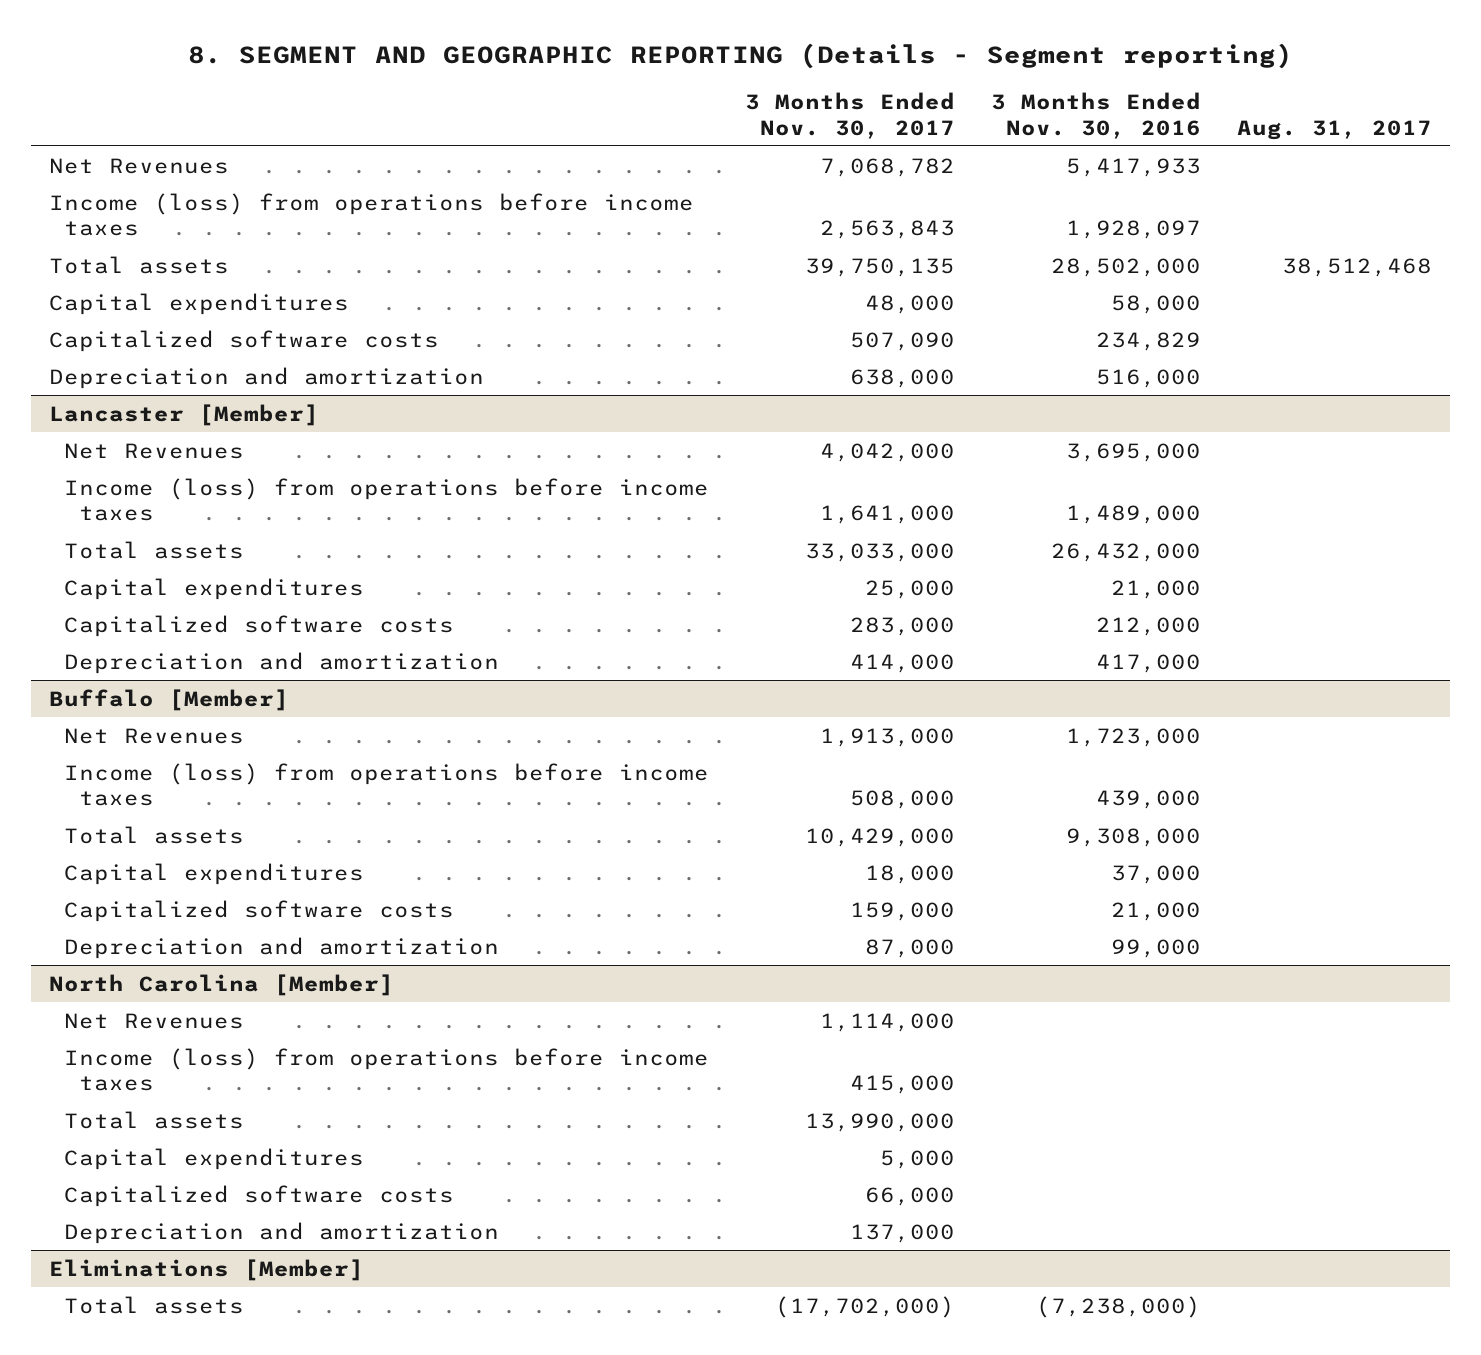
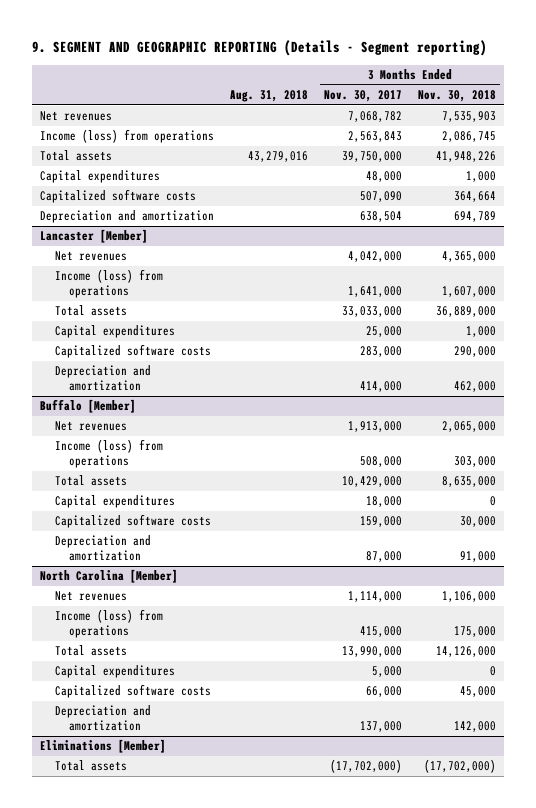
- 8. SEGMENT AND GEOGRAPHIC REPORTING (Details - Segment reporting)
+ 9. SEGMENT AND GEOGRAPHIC REPORTING (Details - Segment reporting)
- | 3 Months Ended Nov. 30, 2017 | 3 Months Ended Nov. 30, 2016 | Aug. 31, 2017
+ | Aug. 31, 2018 | 3 Months Ended Nov. 30, 2017 | 3 Months Ended Nov. 30, 2018
- Net Revenues | 7,068,782 | 5,417,933 |
- Income (loss) from operations before income taxes | 2,563,843 | 1,928,097 |
- Total assets | 39,750,135 | 28,502,000 | 38,512,468
+ Net revenues | | 7,068,782 | 7,535,903
+ Income (loss) from operations | | 2,563,843 | 2,086,745
+ Total assets | 43,279,016 | 39,750,000 | 41,948,226
- Depreciation and amortization | 638,000 | 516,000 |
+ Depreciation and amortization | | 638,504 | 694,789
@ Lancaster [Member]
- Net Revenues | 4,042,000 | 3,695,000 |
- Income (loss) from operations before income taxes | 1,641,000 | 1,489,000 |
+ Net revenues | | 4,042,000 | 4,365,000
+ Income (loss) from operations | | 1,641,000 | 1,607,000
@ Buffalo [Member]
- Net Revenues | 1,913,000 | 1,723,000 |
- Income (loss) from operations before income taxes | 508,000 | 439,000 |
+ Net revenues | | 1,913,000 | 2,065,000
+ Income (loss) from operations | | 508,000 | 303,000
@ North Carolina [Member]
- Net Revenues | 1,114,000 | |
- Income (loss) from operations before income taxes | 415,000 | |
+ Net revenues | | 1,114,000 | 1,106,000
+ Income (loss) from operations | | 415,000 | 175,000

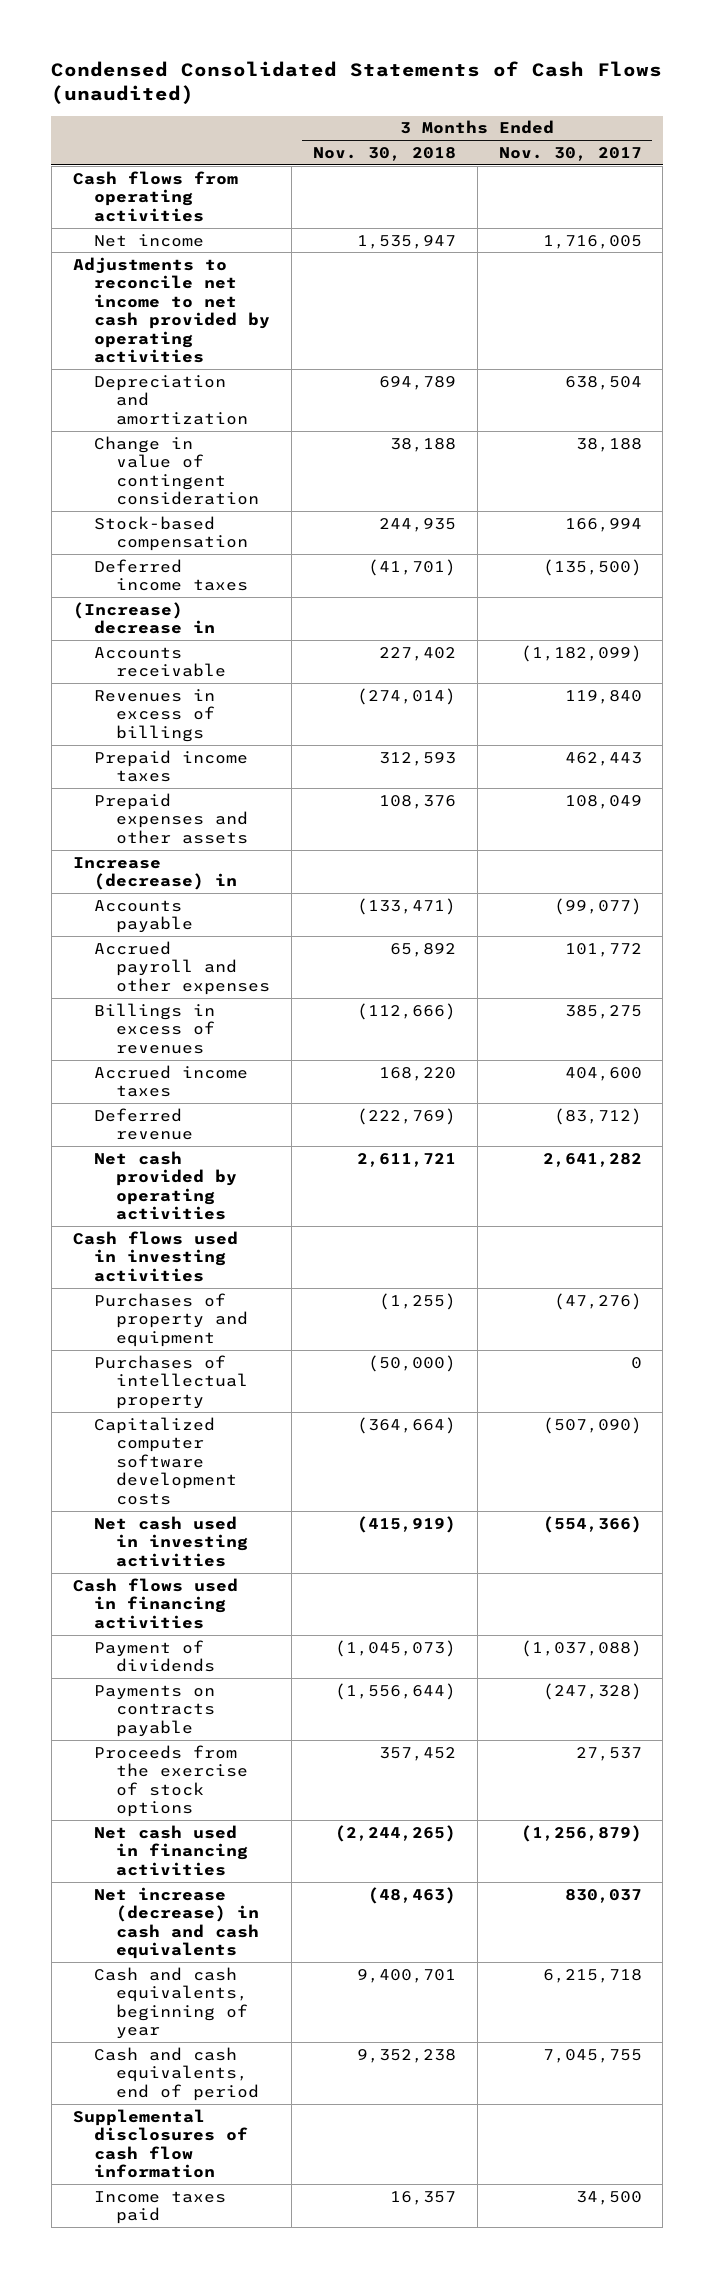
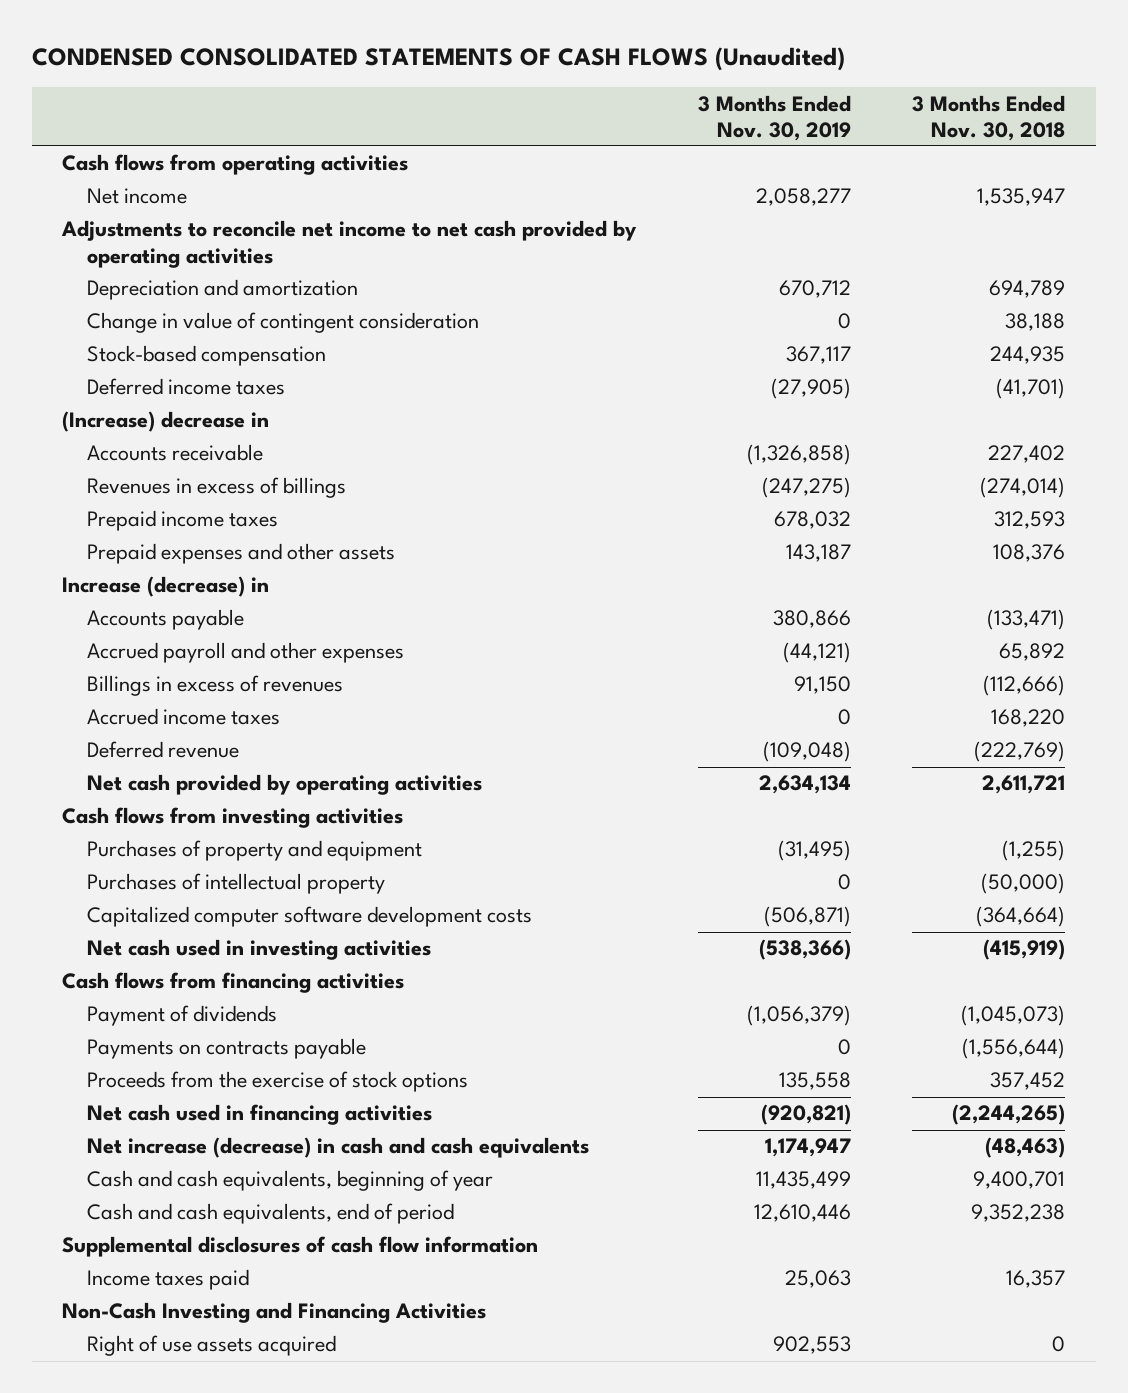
- Condensed Consolidated Statements of Cash Flows (unaudited)
+ CONDENSED CONSOLIDATED STATEMENTS OF CASH FLOWS (Unaudited)
- | 3 Months Ended Nov. 30, 2018 | 3 Months Ended Nov. 30, 2017
+ | 3 Months Ended Nov. 30, 2019 | 3 Months Ended Nov. 30, 2018
- Cash flows used in investing activities
+ Cash flows from investing activities
- Cash flows used in financing activities
+ Cash flows from financing activities
+ Non-Cash Investing and Financing Activities
+ Right of use assets acquired | 902,553 | 0

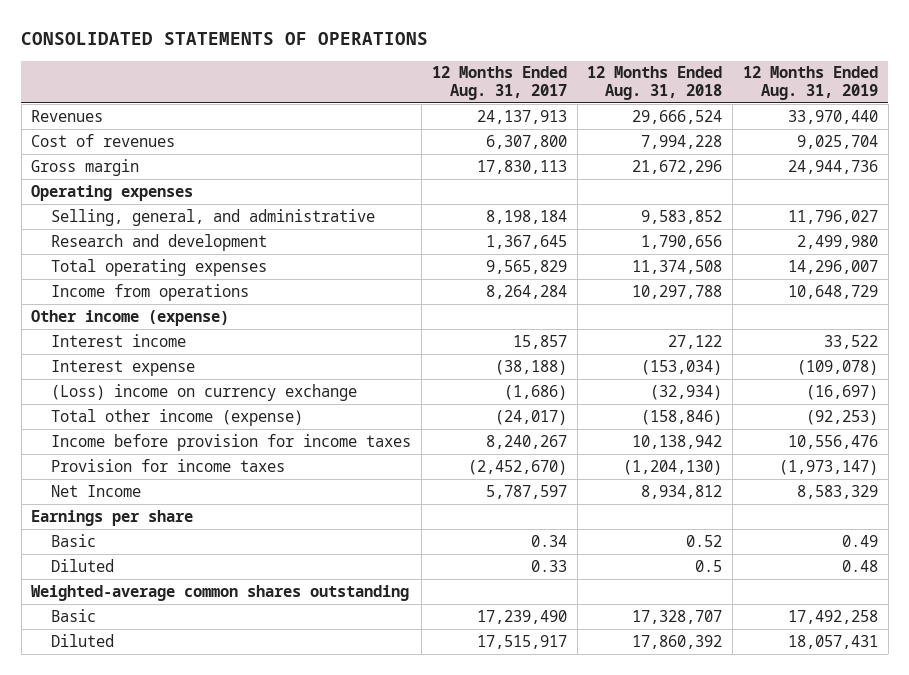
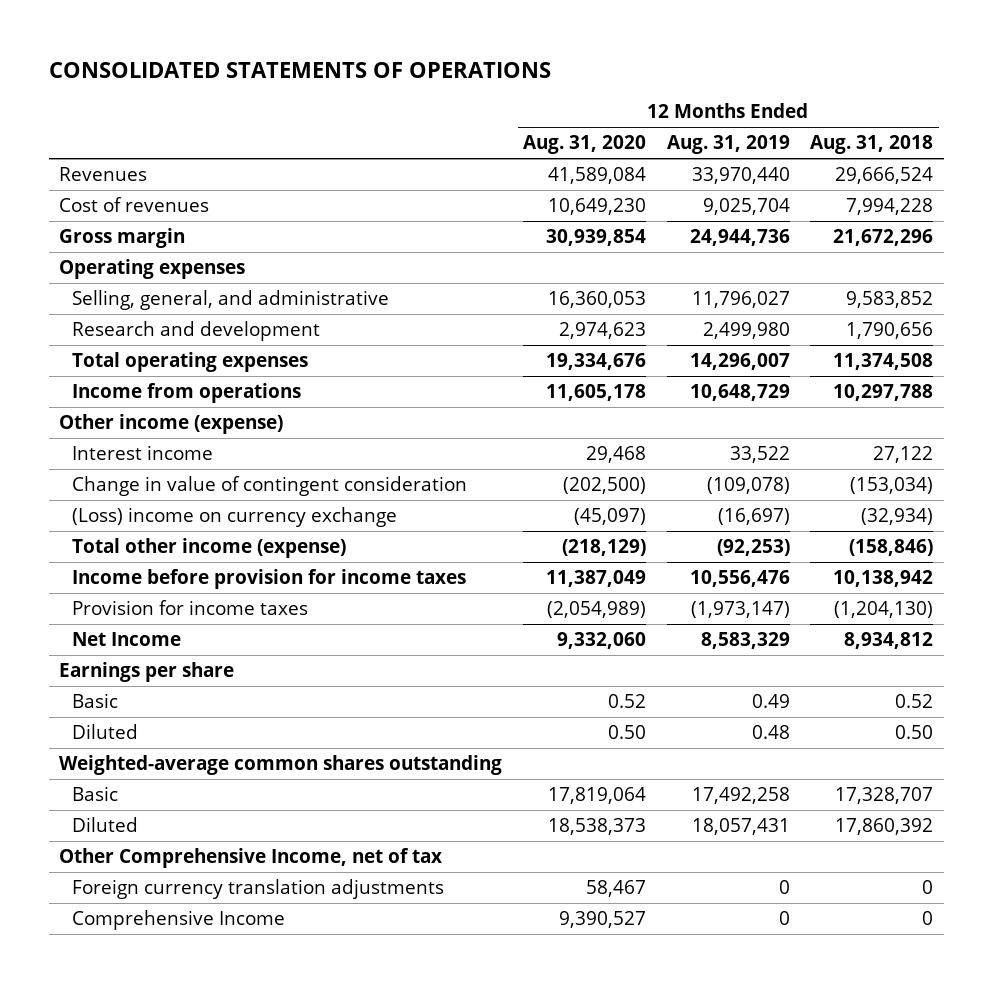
- | 12 Months Ended Aug. 31, 2017 | 12 Months Ended Aug. 31, 2018 | 12 Months Ended Aug. 31, 2019
+ | 12 Months Ended Aug. 31, 2020 | 12 Months Ended Aug. 31, 2019 | 12 Months Ended Aug. 31, 2018
- Interest expense | (38,188) | (153,034) | (109,078)
+ Change in value of contingent consideration | (202,500) | (109,078) | (153,034)
- Diluted | 0.33 | 0.5 | 0.48
+ Diluted | 0.50 | 0.48 | 0.50
+ Other Comprehensive Income, net of tax
+ Foreign currency translation adjustments | 58,467 | 0 | 0
+ Comprehensive Income | 9,390,527 | 0 | 0

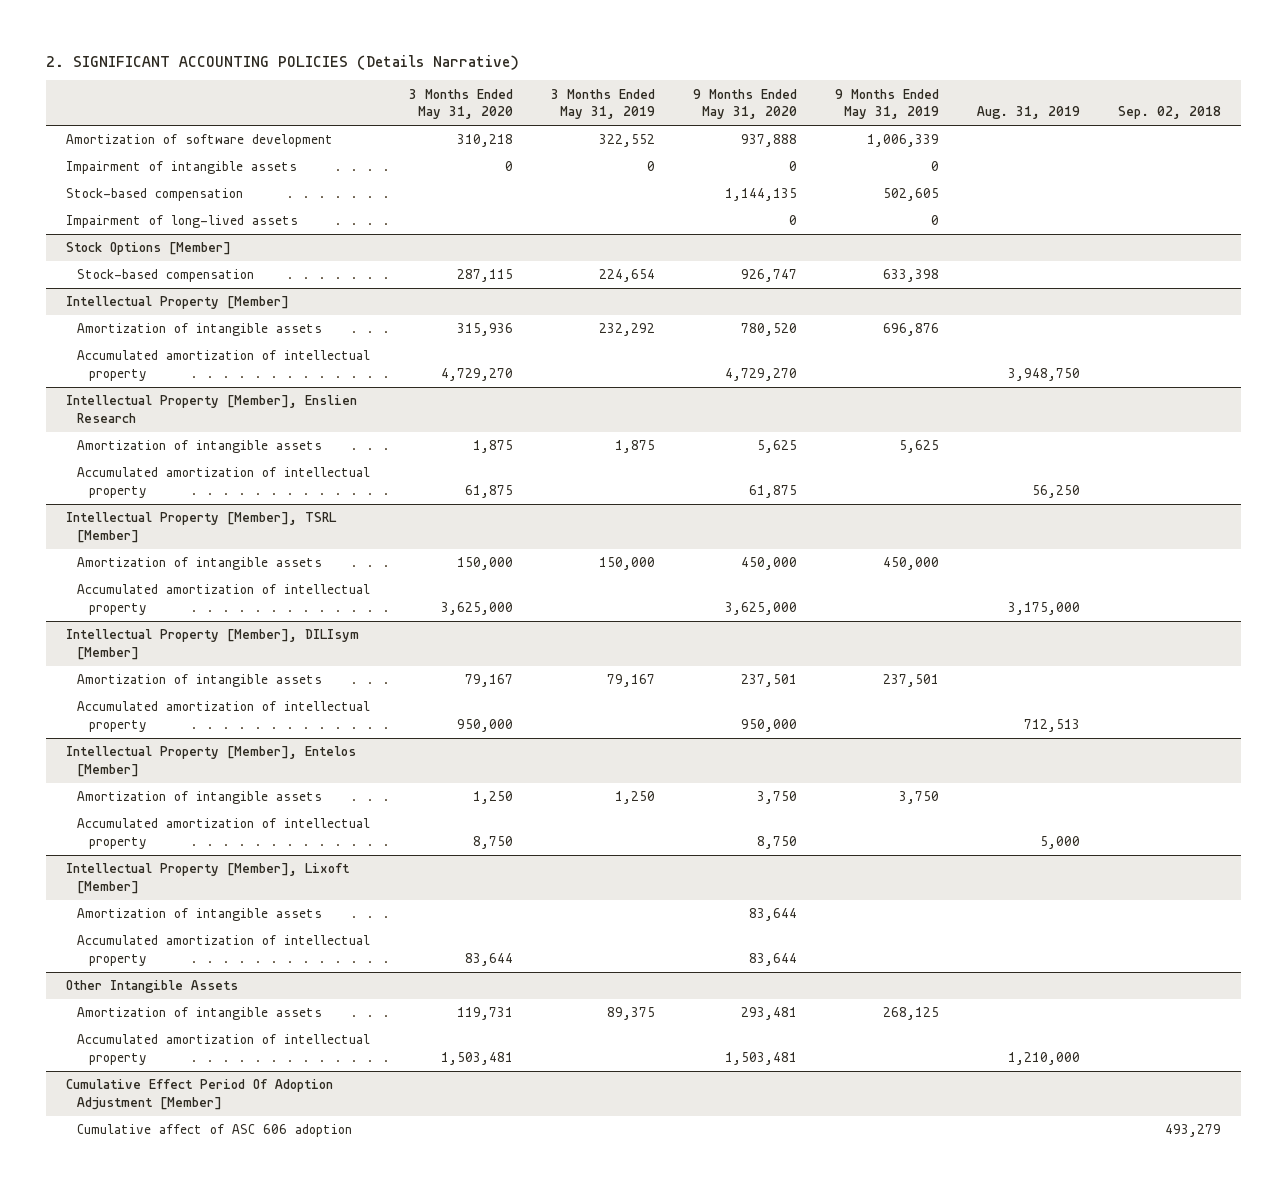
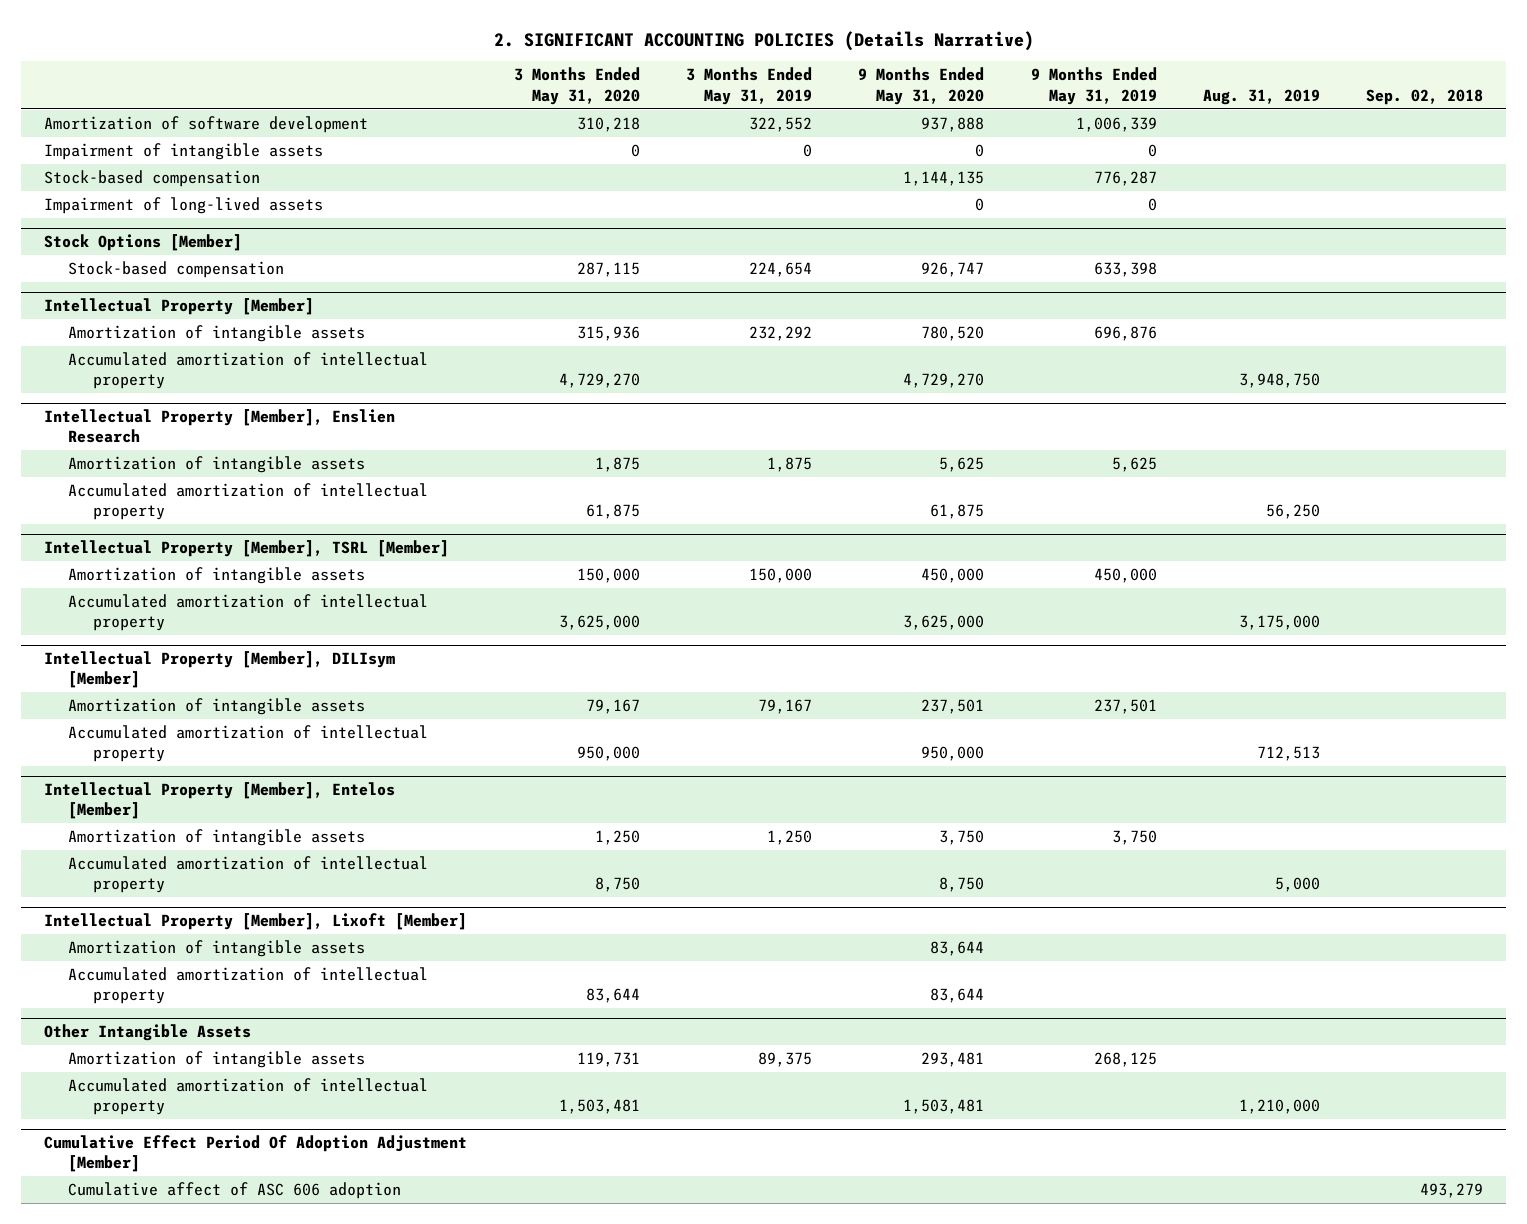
- Stock-based compensation | | | 1,144,135 | 502,605 | |
+ Stock-based compensation | | | 1,144,135 | 776,287 | |

